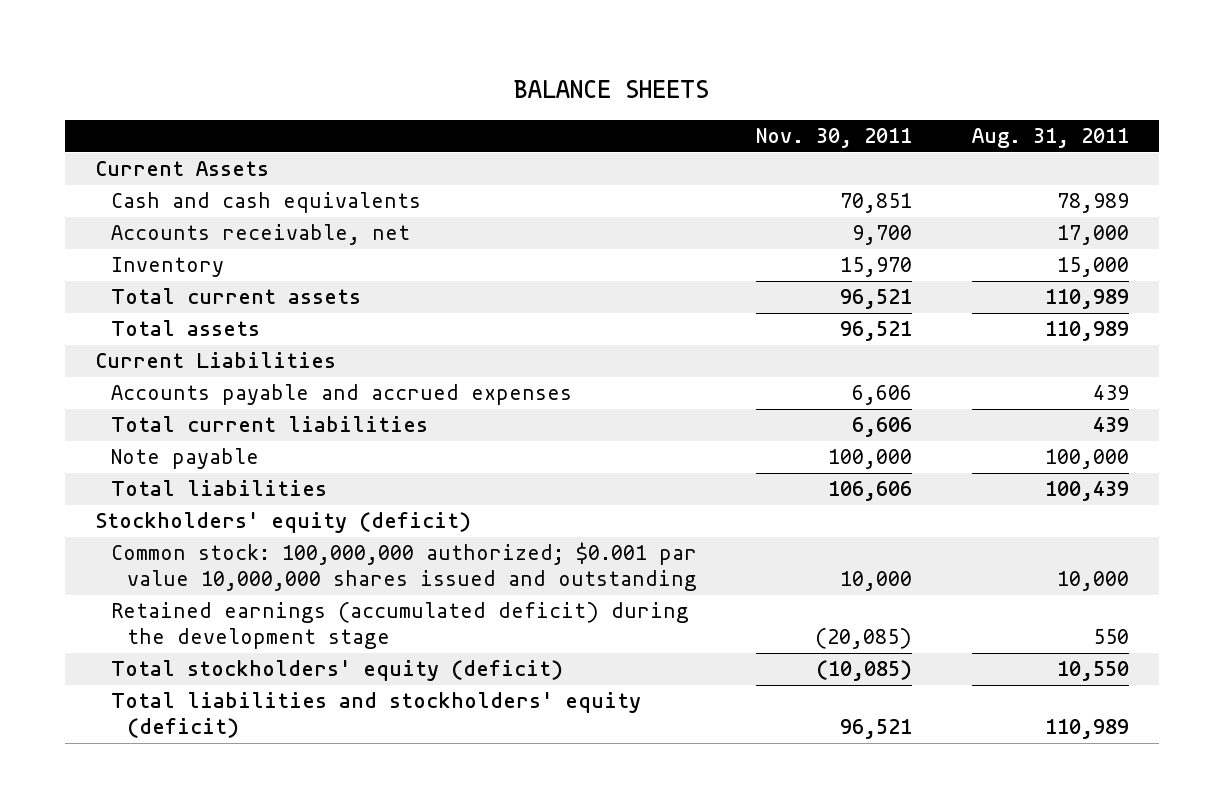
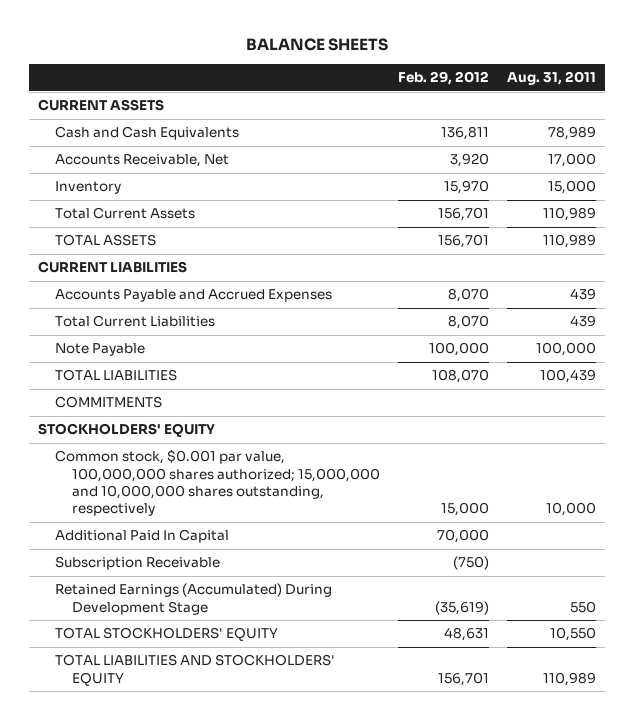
- | Nov. 30, 2011 | Aug. 31, 2011
+ | Feb. 29, 2012 | Aug. 31, 2011
- Current Assets
- Cash and cash equivalents | 70,851 | 78,989
- Accounts receivable, net | 9,700 | 17,000
+ CURRENT ASSETS
+ Cash and Cash Equivalents | 136,811 | 78,989
+ Accounts Receivable, Net | 3,920 | 17,000
- Total current assets | 96,521 | 110,989
- Total assets | 96,521 | 110,989
- Current Liabilities
- Accounts payable and accrued expenses | 6,606 | 439
- Total current liabilities | 6,606 | 439
- Note payable | 100,000 | 100,000
- Total liabilities | 106,606 | 100,439
- Stockholders' equity (deficit)
- Common stock: 100,000,000 authorized; $0.001 par value 10,000,000 shares issued and outstanding | 10,000 | 10,000
- Retained earnings (accumulated deficit) during the development stage | (20,085) | 550
- Total stockholders' equity (deficit) | (10,085) | 10,550
- Total liabilities and stockholders' equity (deficit) | 96,521 | 110,989
+ Total Current Assets | 156,701 | 110,989
+ TOTAL ASSETS | 156,701 | 110,989
+ CURRENT LIABILITIES
+ Accounts Payable and Accrued Expenses | 8,070 | 439
+ Total Current Liabilities | 8,070 | 439
+ Note Payable | 100,000 | 100,000
+ TOTAL LIABILITIES | 108,070 | 100,439
+ COMMITMENTS
+ STOCKHOLDERS' EQUITY
+ Common stock, $0.001 par value, 100,000,000 shares authorized; 15,000,000 and 10,000,000 shares outstanding, respectively | 15,000 | 10,000
+ Additional Paid In Capital | 70,000 |
+ Subscription Receivable | (750) |
+ Retained Earnings (Accumulated) During Development Stage | (35,619) | 550
+ TOTAL STOCKHOLDERS' EQUITY | 48,631 | 10,550
+ TOTAL LIABILITIES AND STOCKHOLDERS' EQUITY | 156,701 | 110,989

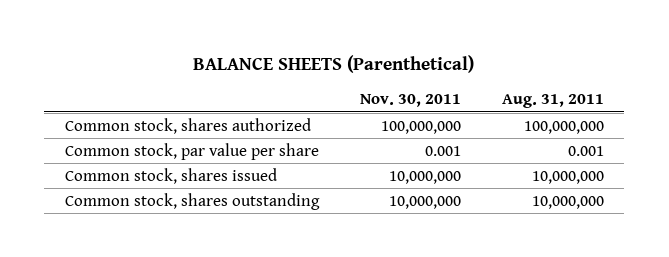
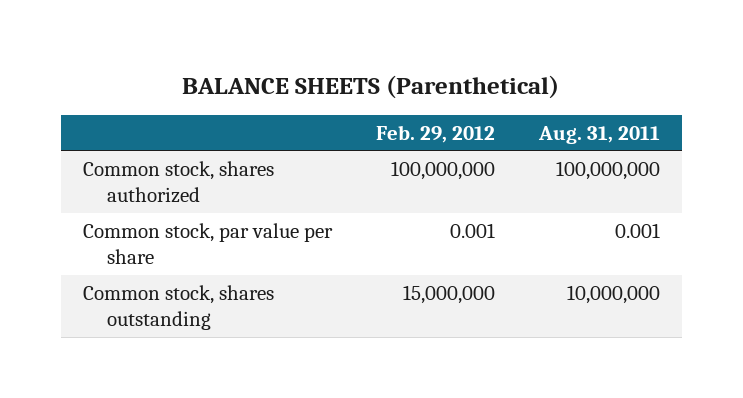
- | Nov. 30, 2011 | Aug. 31, 2011
+ | Feb. 29, 2012 | Aug. 31, 2011
- Common stock, shares issued | 10,000,000 | 10,000,000

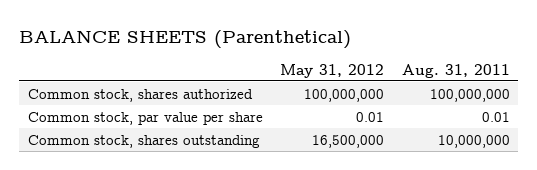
- | Feb. 29, 2012 | Aug. 31, 2011
+ | May 31, 2012 | Aug. 31, 2011
- Common stock, par value per share | 0.001 | 0.001
+ Common stock, par value per share | 0.01 | 0.01

